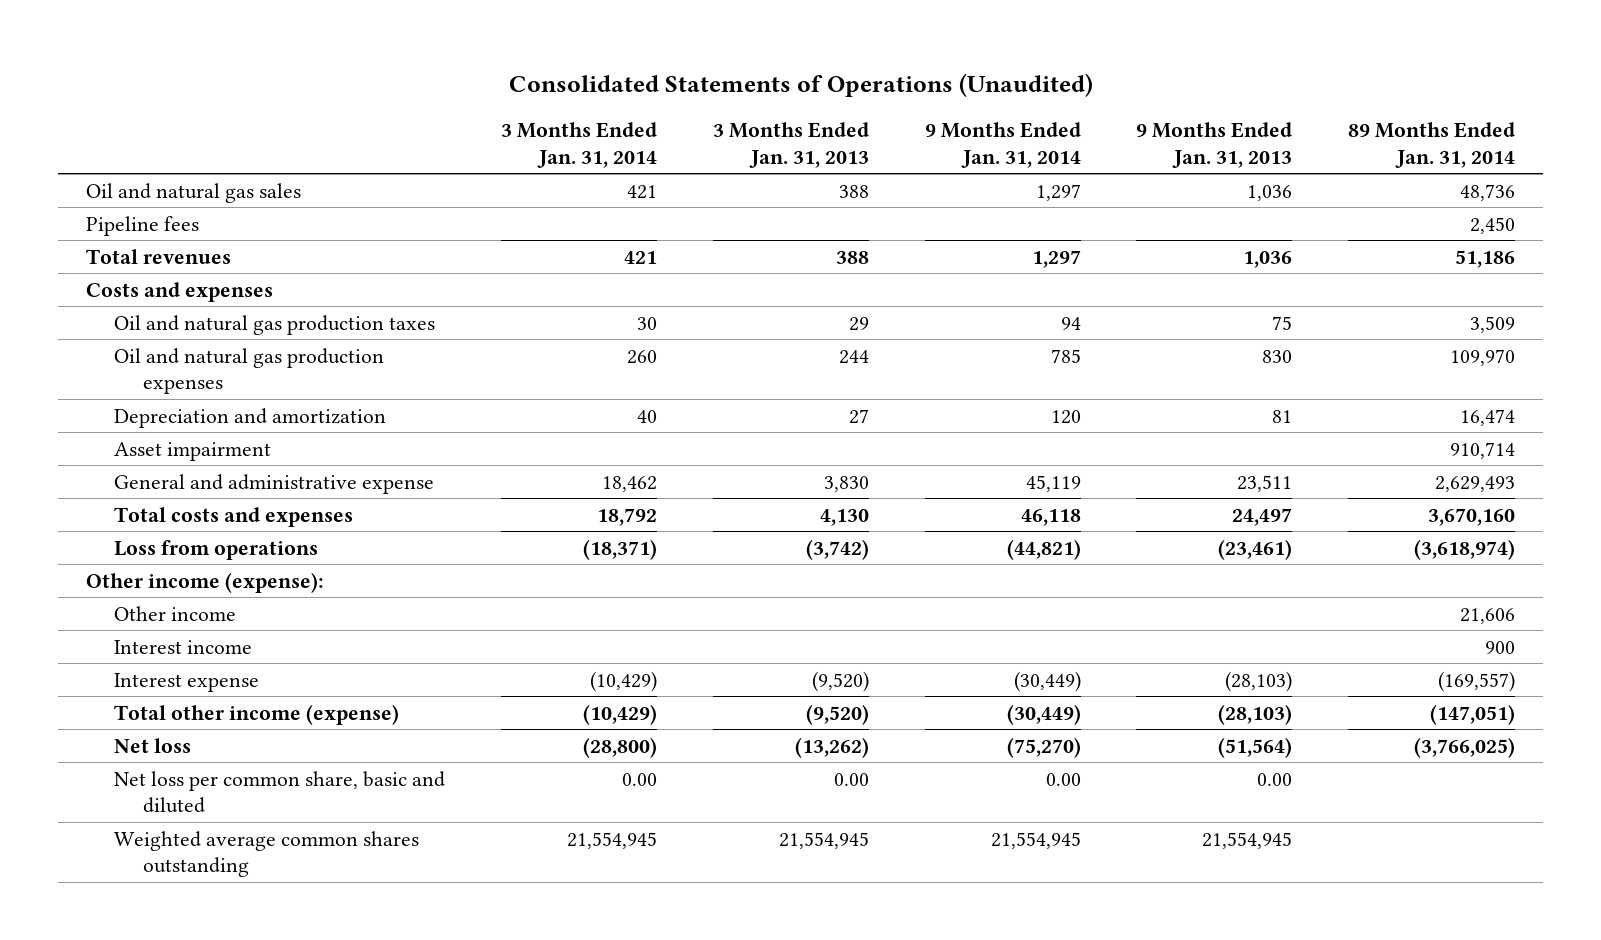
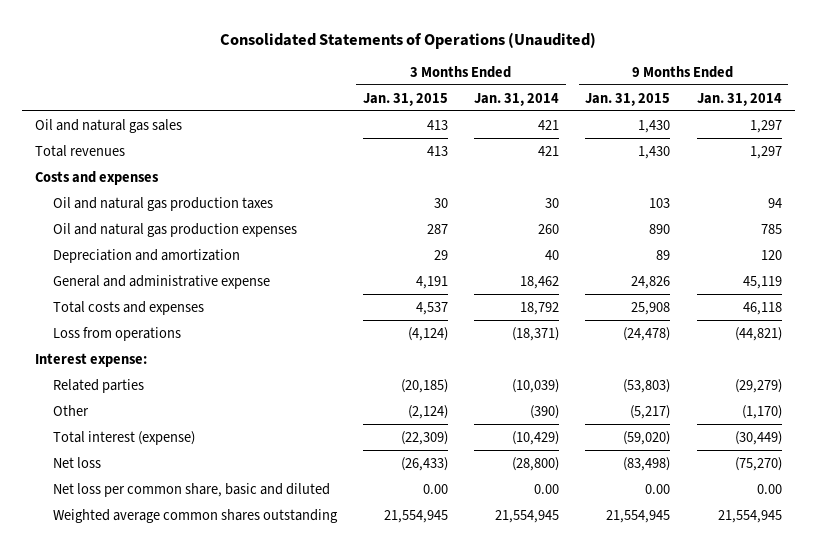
- | 3 Months Ended Jan. 31, 2014 | 3 Months Ended Jan. 31, 2013 | 9 Months Ended Jan. 31, 2014 | 9 Months Ended Jan. 31, 2013 | 89 Months Ended Jan. 31, 2014
+ | 3 Months Ended Jan. 31, 2015 | 3 Months Ended Jan. 31, 2014 | 9 Months Ended Jan. 31, 2015 | 9 Months Ended Jan. 31, 2014
- Pipeline fees | | | | | 2,450
- Asset impairment | | | | | 910,714
- Other income (expense):
- Other income | | | | | 21,606
- Interest income | | | | | 900
- Interest expense | (10,429) | (9,520) | (30,449) | (28,103) | (169,557)
- Total other income (expense) | (10,429) | (9,520) | (30,449) | (28,103) | (147,051)
+ Interest expense:
+ Related parties | (20,185) | (10,039) | (53,803) | (29,279)
+ Other | (2,124) | (390) | (5,217) | (1,170)
+ Total interest (expense) | (22,309) | (10,429) | (59,020) | (30,449)

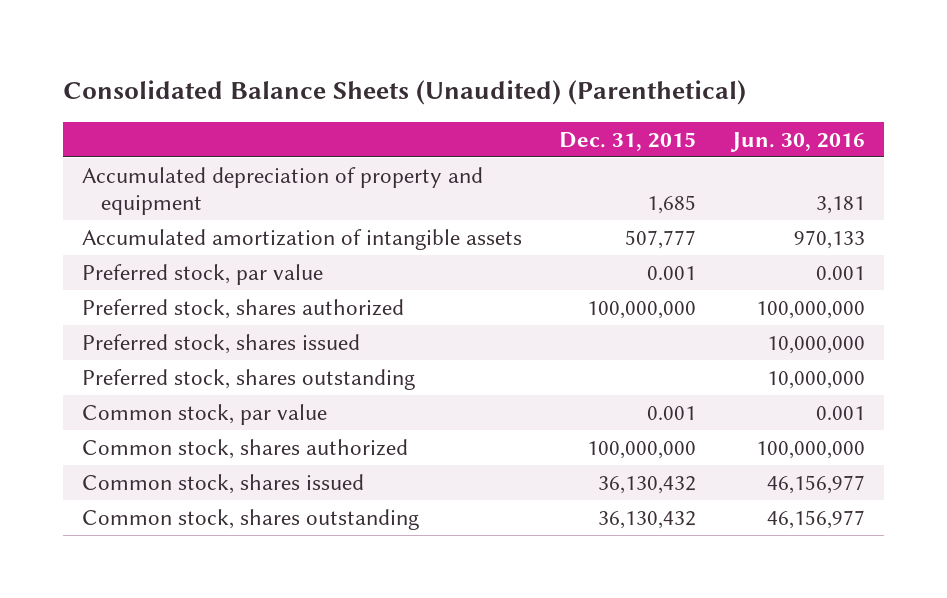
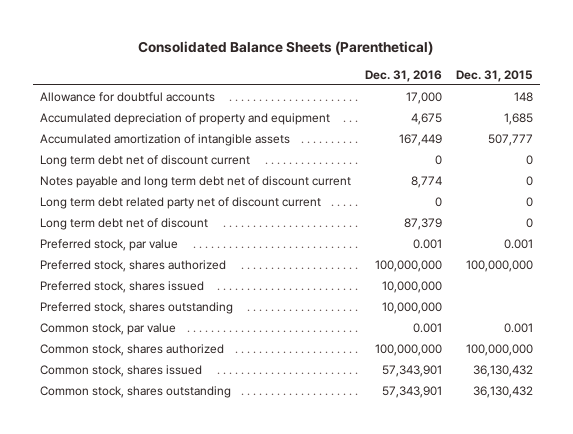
- Consolidated Balance Sheets (Unaudited) (Parenthetical)
+ Consolidated Balance Sheets (Parenthetical)
- | Dec. 31, 2015 | Jun. 30, 2016
+ | Dec. 31, 2016 | Dec. 31, 2015
+ Allowance for doubtful accounts | 17,000 | 148
+ Long term debt net of discount current | 0 | 0
+ Notes payable and long term debt net of discount current | 8,774 | 0
+ Long term debt related party net of discount current | 0 | 0
+ Long term debt net of discount | 87,379 | 0

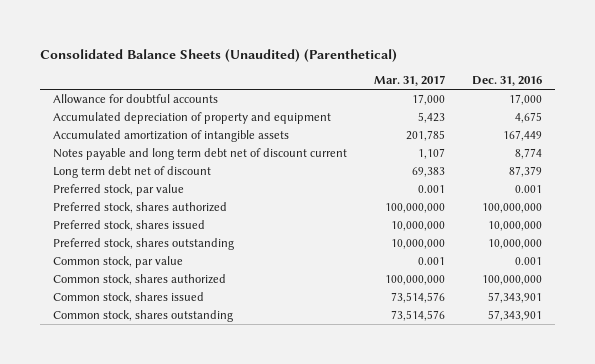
- Consolidated Balance Sheets (Parenthetical)
+ Consolidated Balance Sheets (Unaudited) (Parenthetical)
- | Dec. 31, 2016 | Dec. 31, 2015
+ | Mar. 31, 2017 | Dec. 31, 2016
- Long term debt net of discount current | 0 | 0
- Long term debt related party net of discount current | 0 | 0

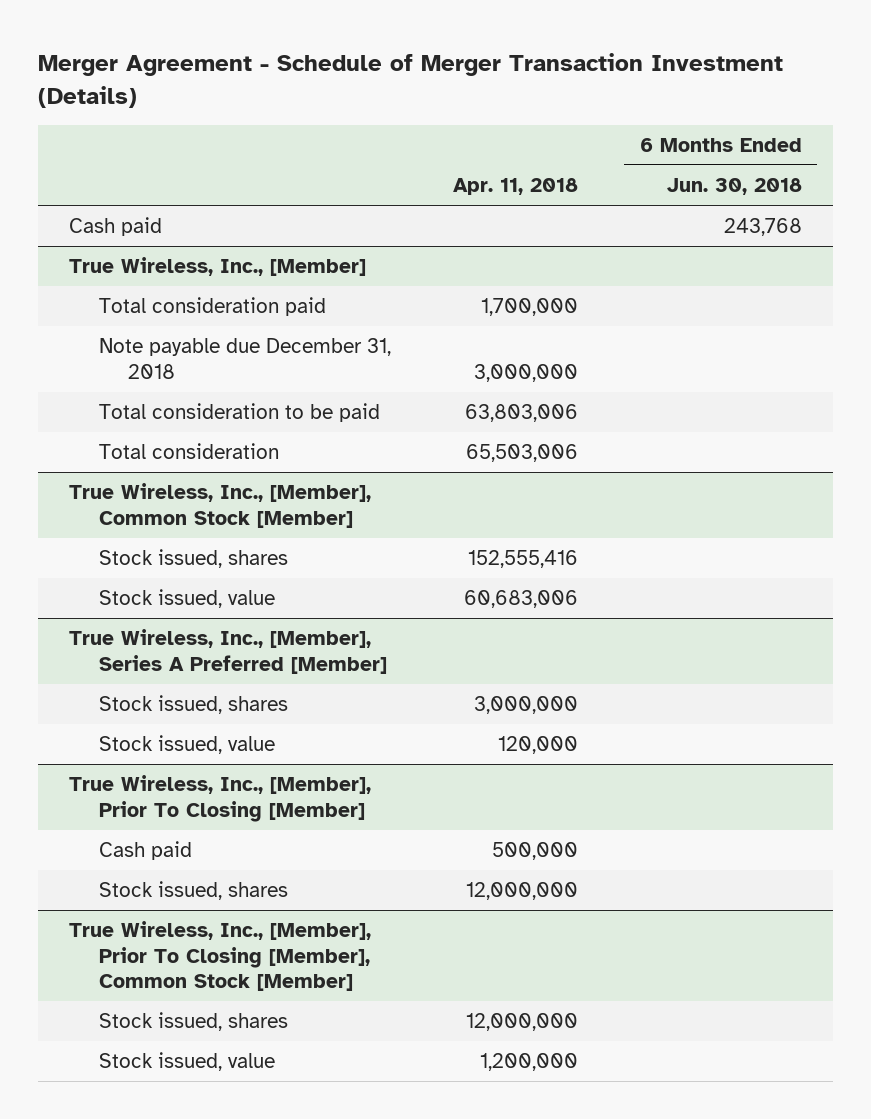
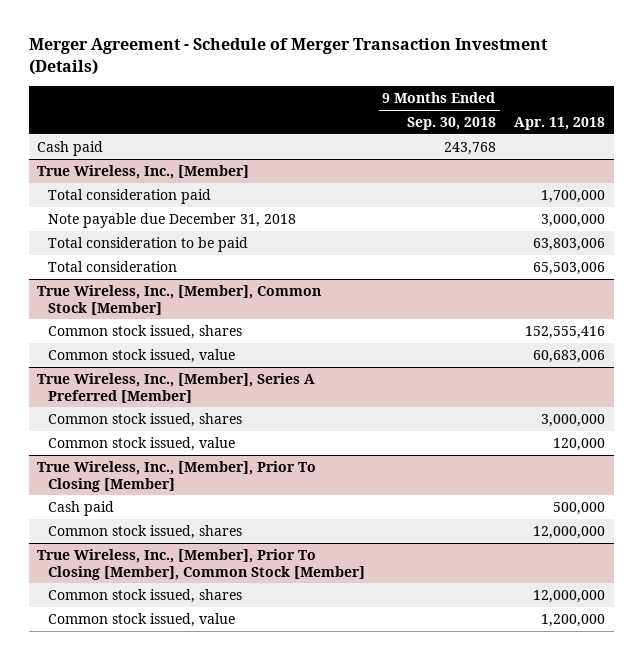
- | Apr. 11, 2018 | 6 Months Ended Jun. 30, 2018
+ | 9 Months Ended Sep. 30, 2018 | Apr. 11, 2018
@ True Wireless, Inc., [Member], Common Stock [Member]
- Stock issued, shares | 152,555,416 |
- Stock issued, value | 60,683,006 |
+ Common stock issued, shares | | 152,555,416
+ Common stock issued, value | | 60,683,006
@ True Wireless, Inc., [Member], Series A Preferred [Member]
- Stock issued, shares | 3,000,000 |
- Stock issued, value | 120,000 |
+ Common stock issued, shares | | 3,000,000
+ Common stock issued, value | | 120,000
@ True Wireless, Inc., [Member], Prior To Closing [Member]
- Stock issued, shares | 12,000,000 |
+ Common stock issued, shares | | 12,000,000
@ True Wireless, Inc., [Member], Prior To Closing [Member], Common Stock [Member]
- Stock issued, shares | 12,000,000 |
- Stock issued, value | 1,200,000 |
+ Common stock issued, shares | | 12,000,000
+ Common stock issued, value | | 1,200,000

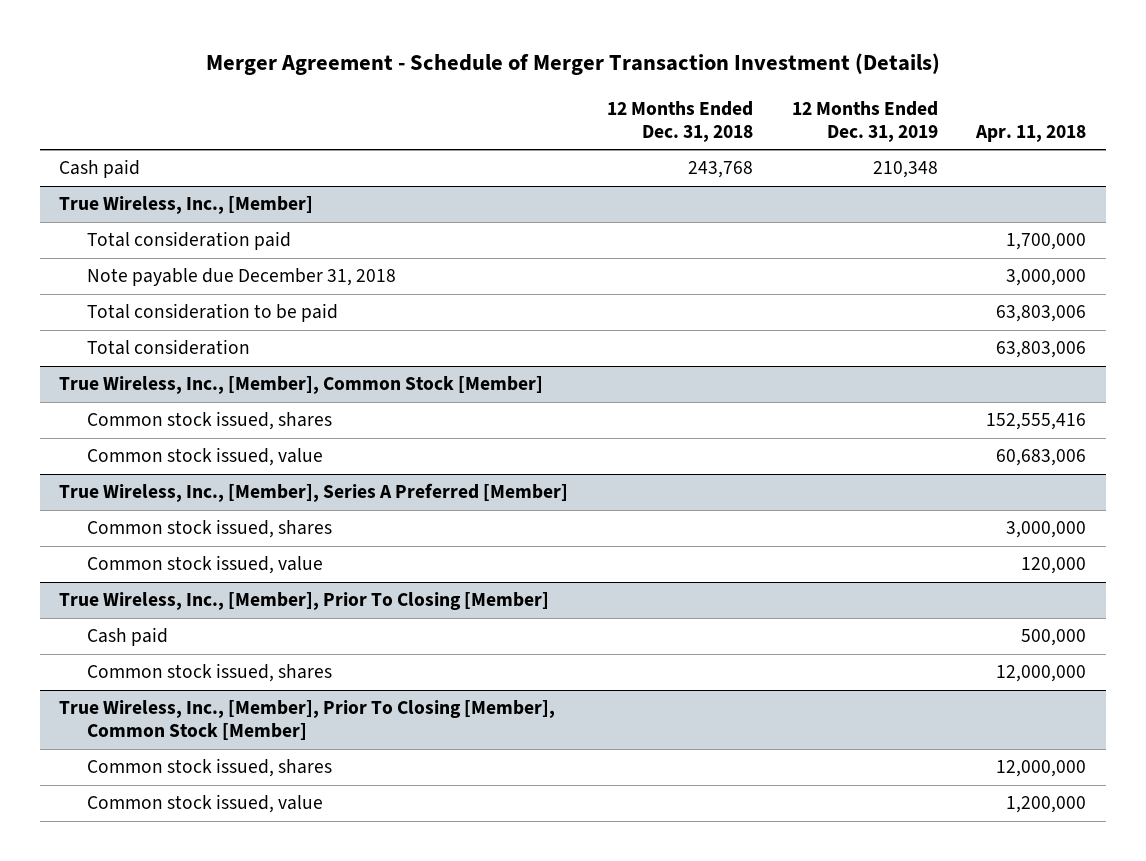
- | 9 Months Ended Sep. 30, 2018 | Apr. 11, 2018
+ | 12 Months Ended Dec. 31, 2018 | 12 Months Ended Dec. 31, 2019 | Apr. 11, 2018
@ True Wireless, Inc., [Member]
- Total consideration | | 65,503,006
+ Total consideration | | | 63,803,006

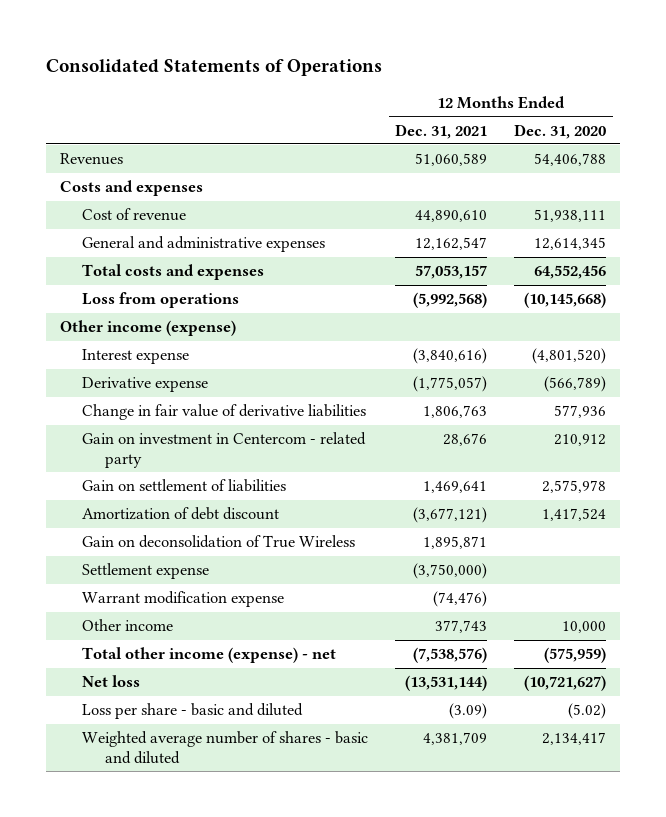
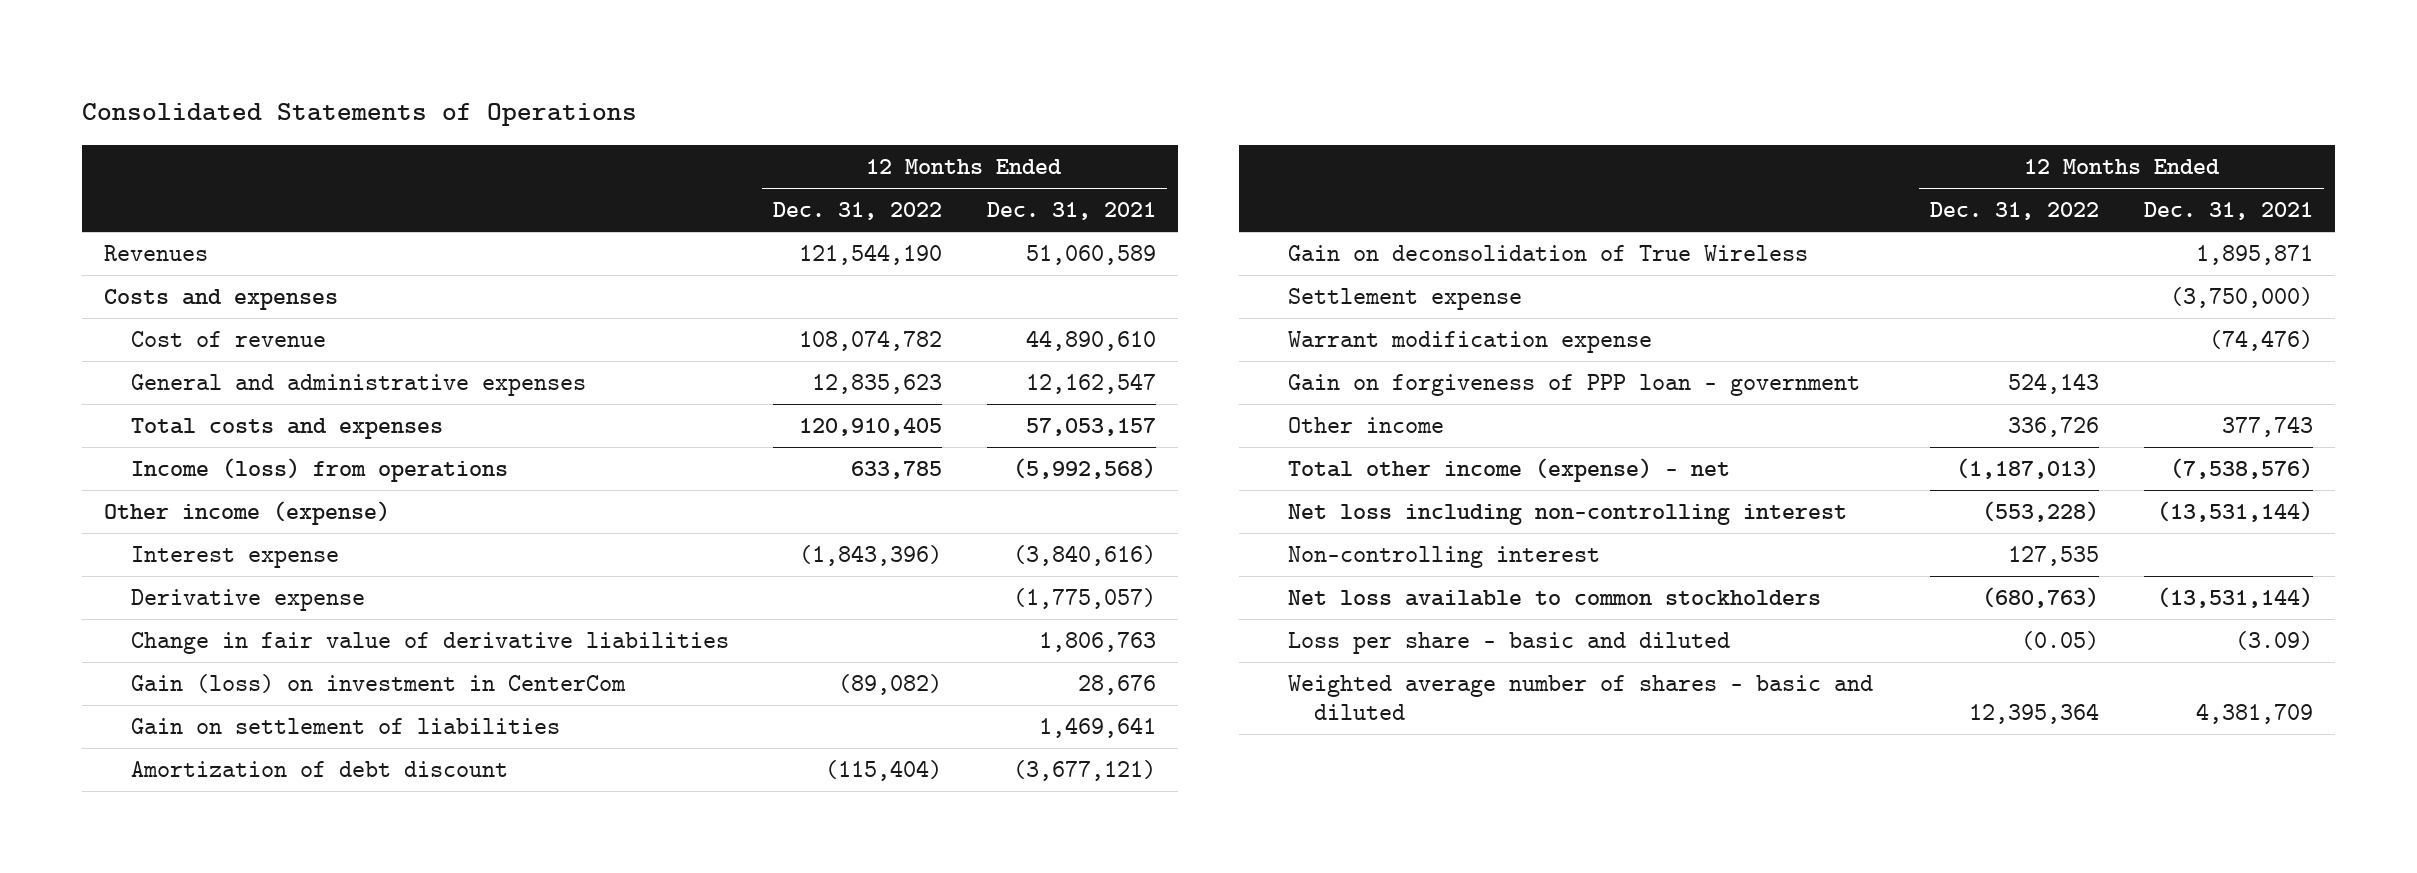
- | 12 Months Ended Dec. 31, 2021 | 12 Months Ended Dec. 31, 2020
+ | 12 Months Ended Dec. 31, 2022 | 12 Months Ended Dec. 31, 2021
- Loss from operations | (5,992,568) | (10,145,668)
+ Income (loss) from operations | 633,785 | (5,992,568)
- Gain on investment in Centercom - related party | 28,676 | 210,912
+ Gain (loss) on investment in CenterCom | (89,082) | 28,676
+ Gain on forgiveness of PPP loan - government | 524,143 |
- Net loss | (13,531,144) | (10,721,627)
+ Net loss including non-controlling interest | (553,228) | (13,531,144)
+ Non-controlling interest | 127,535 |
+ Net loss available to common stockholders | (680,763) | (13,531,144)

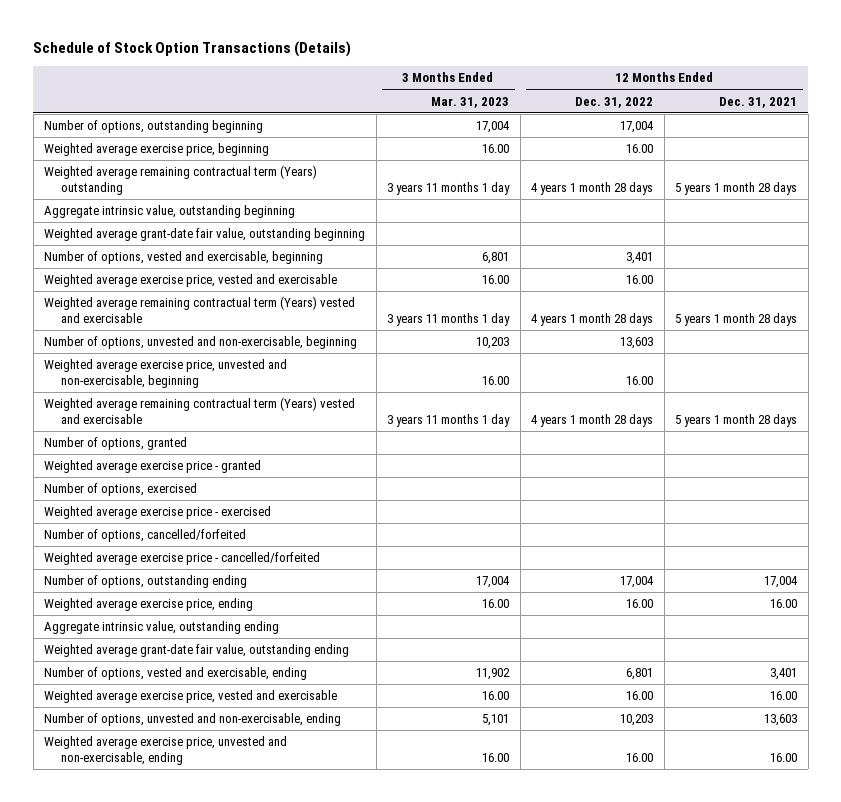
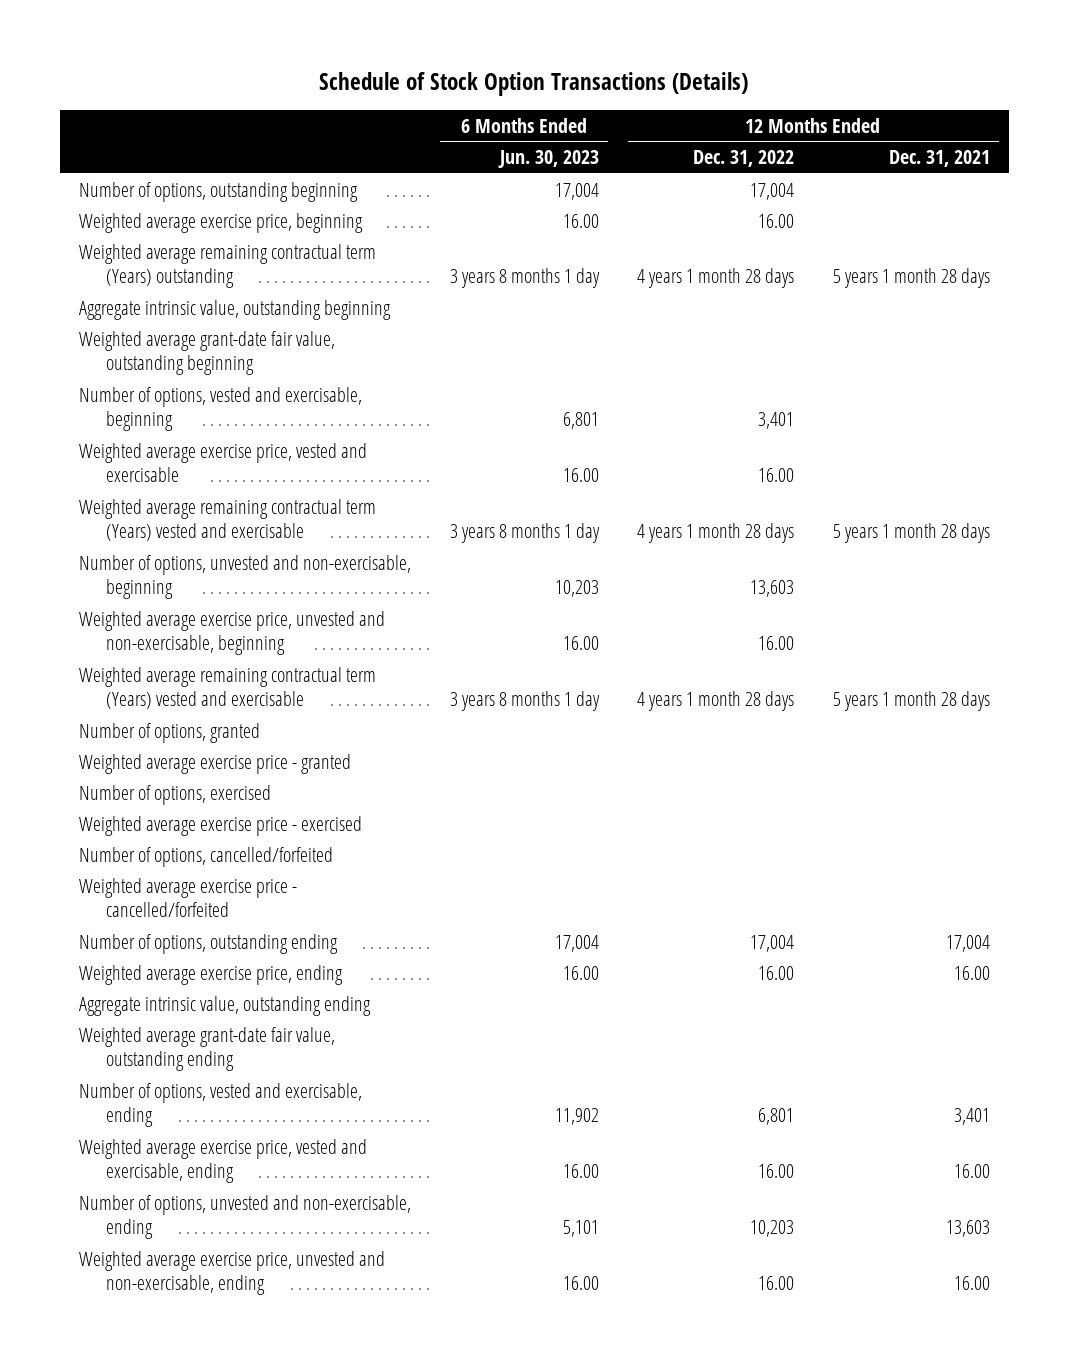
- | 3 Months Ended Mar. 31, 2023 | 12 Months Ended Dec. 31, 2022 | 12 Months Ended Dec. 31, 2021
+ | 6 Months Ended Jun. 30, 2023 | 12 Months Ended Dec. 31, 2022 | 12 Months Ended Dec. 31, 2021
- Weighted average exercise price, vested and exercisable | 16.00 | 16.00 | 16.00
+ Weighted average exercise price, vested and exercisable, ending | 16.00 | 16.00 | 16.00

